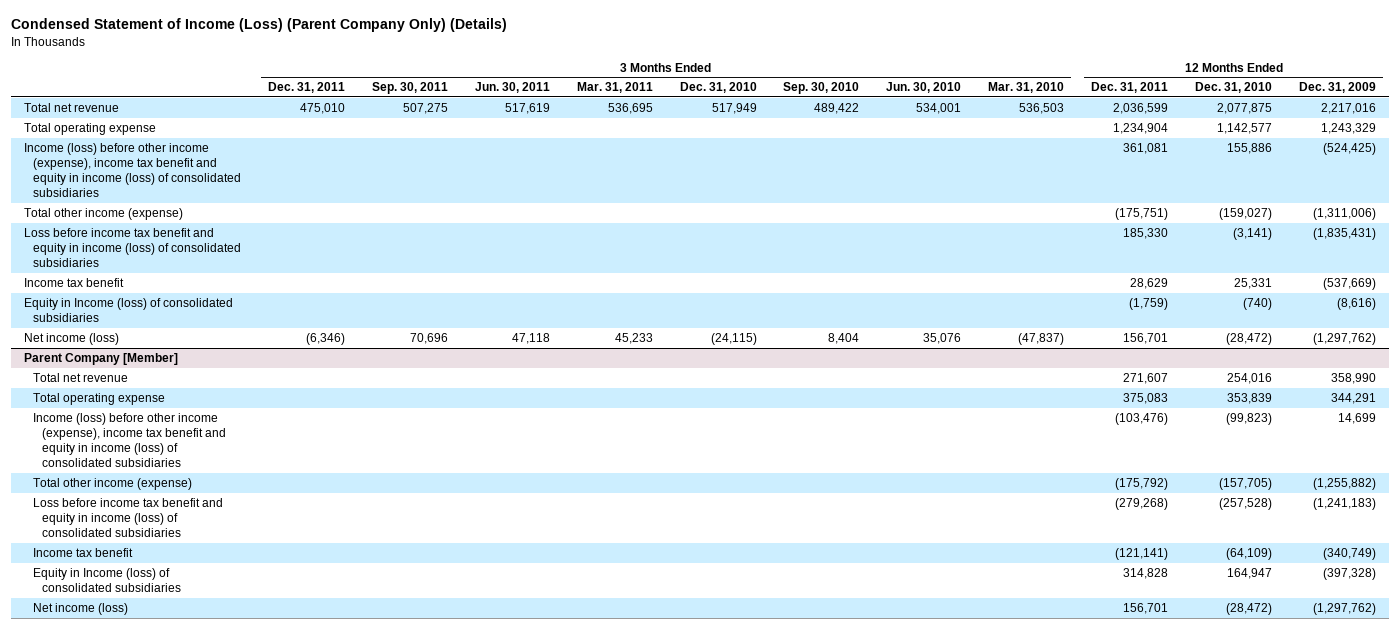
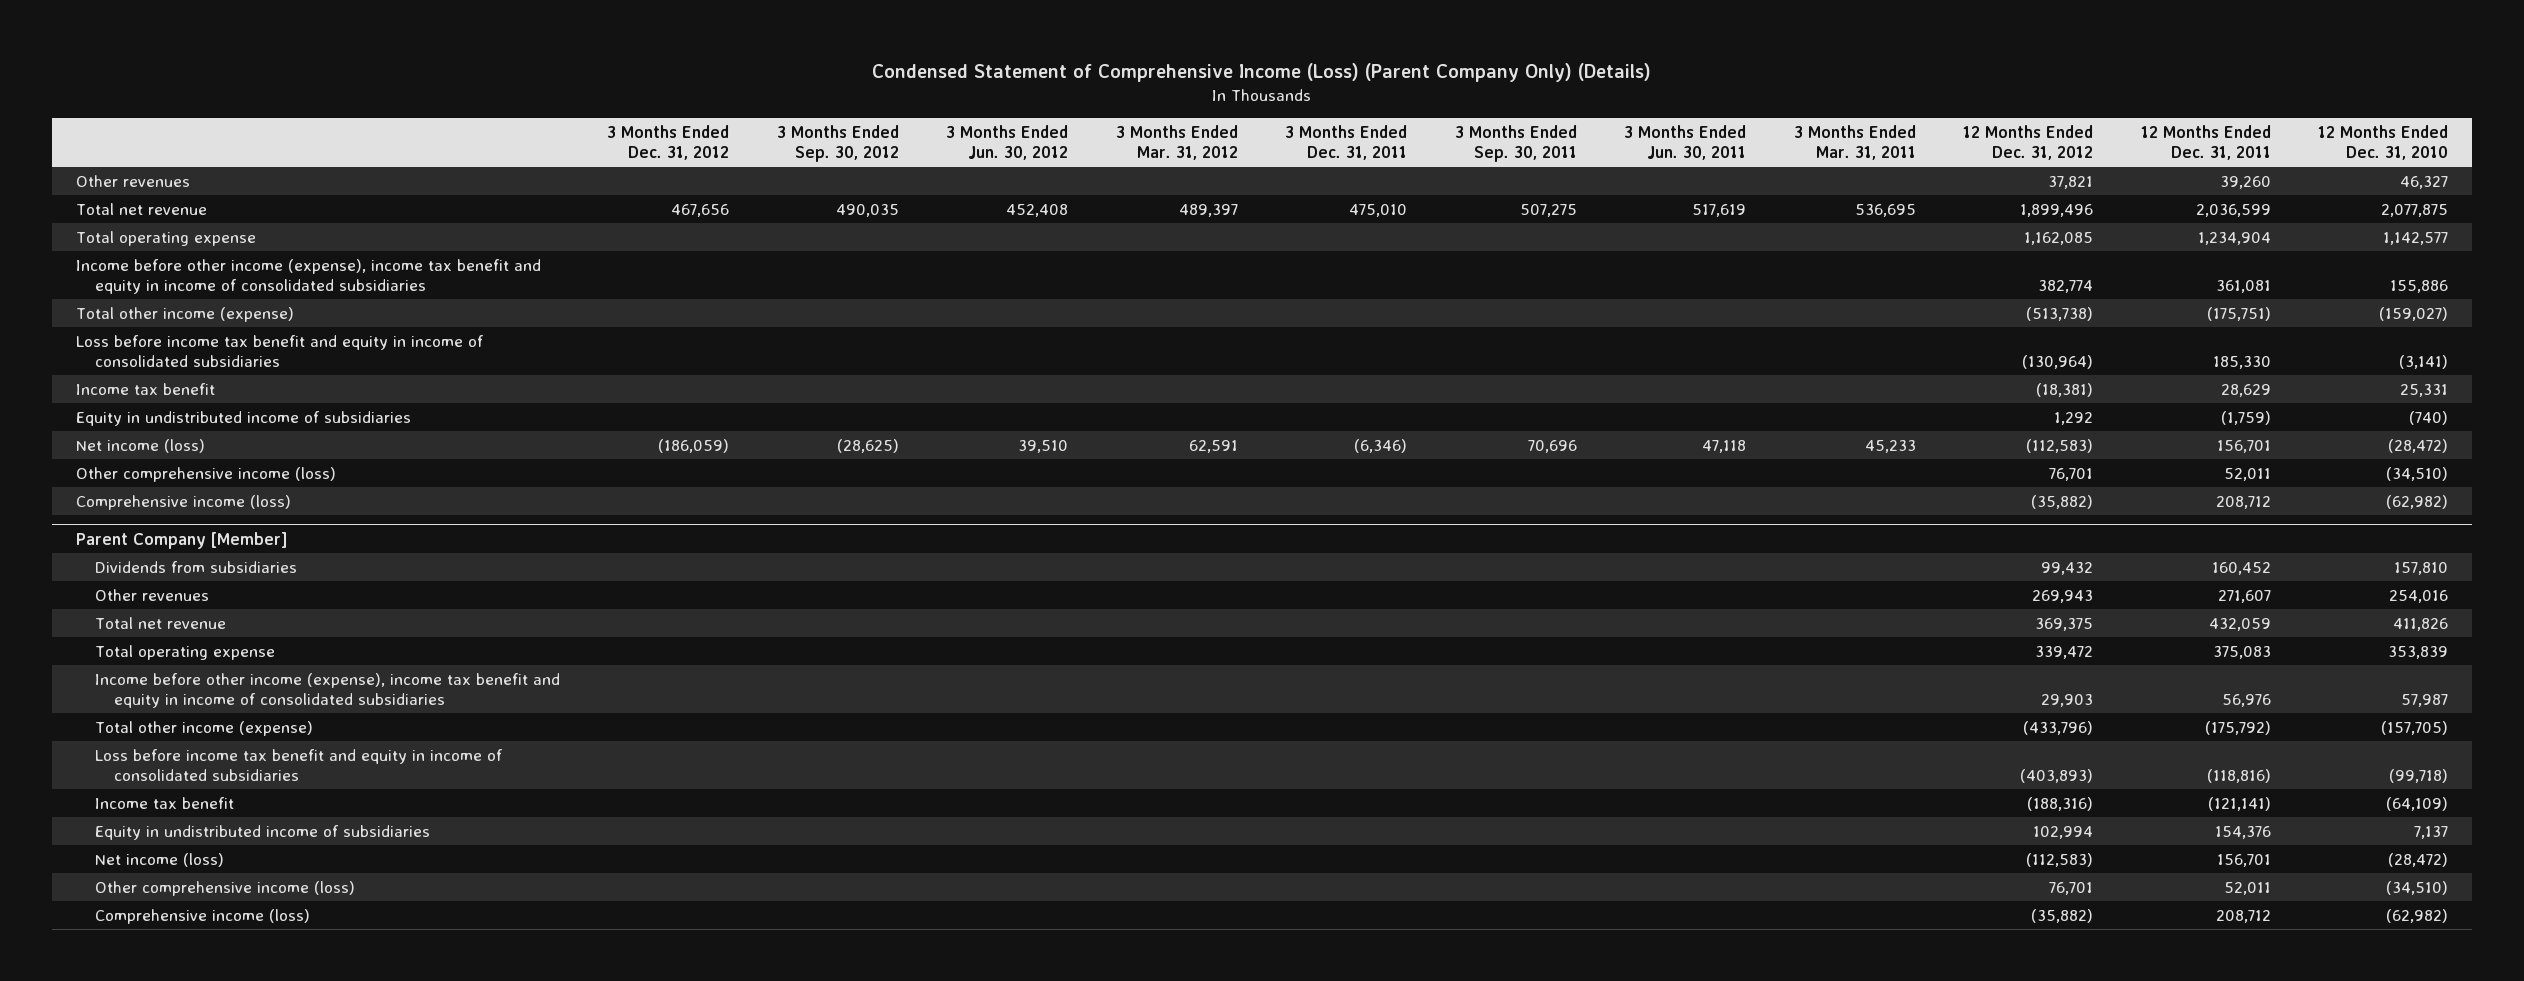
- Condensed Statement of Income (Loss) (Parent Company Only) (Details)
+ Condensed Statement of Comprehensive Income (Loss) (Parent Company Only) (Details)
- | 3 Months Ended Dec. 31, 2011 | 3 Months Ended Sep. 30, 2011 | 3 Months Ended Jun. 30, 2011 | 3 Months Ended Mar. 31, 2011 | 3 Months Ended Dec. 31, 2010 | 3 Months Ended Sep. 30, 2010 | 3 Months Ended Jun. 30, 2010 | 3 Months Ended Mar. 31, 2010 | 12 Months Ended Dec. 31, 2011 | 12 Months Ended Dec. 31, 2010 | 12 Months Ended Dec. 31, 2009
+ | 3 Months Ended Dec. 31, 2012 | 3 Months Ended Sep. 30, 2012 | 3 Months Ended Jun. 30, 2012 | 3 Months Ended Mar. 31, 2012 | 3 Months Ended Dec. 31, 2011 | 3 Months Ended Sep. 30, 2011 | 3 Months Ended Jun. 30, 2011 | 3 Months Ended Mar. 31, 2011 | 12 Months Ended Dec. 31, 2012 | 12 Months Ended Dec. 31, 2011 | 12 Months Ended Dec. 31, 2010
+ Other revenues | | | | | | | | | 37,821 | 39,260 | 46,327
- Income (loss) before other income (expense), income tax benefit and equity in income (loss) of consolidated subsidiaries | | | | | | | | | 361,081 | 155,886 | (524,425)
+ Income before other income (expense), income tax benefit and equity in income of consolidated subsidiaries | | | | | | | | | 382,774 | 361,081 | 155,886
- Loss before income tax benefit and equity in income (loss) of consolidated subsidiaries | | | | | | | | | 185,330 | (3,141) | (1,835,431)
+ Loss before income tax benefit and equity in income of consolidated subsidiaries | | | | | | | | | (130,964) | 185,330 | (3,141)
- Equity in Income (loss) of consolidated subsidiaries | | | | | | | | | (1,759) | (740) | (8,616)
+ Equity in undistributed income of subsidiaries | | | | | | | | | 1,292 | (1,759) | (740)
+ Other comprehensive income (loss) | | | | | | | | | 76,701 | 52,011 | (34,510)
+ Comprehensive income (loss) | | | | | | | | | (35,882) | 208,712 | (62,982)
@ Parent Company [Member]
- Total net revenue | | | | | | | | | 271,607 | 254,016 | 358,990
+ Dividends from subsidiaries | | | | | | | | | 99,432 | 160,452 | 157,810
+ Other revenues | | | | | | | | | 269,943 | 271,607 | 254,016
+ Total net revenue | | | | | | | | | 369,375 | 432,059 | 411,826
- Income (loss) before other income (expense), income tax benefit and equity in income (loss) of consolidated subsidiaries | | | | | | | | | (103,476) | (99,823) | 14,699
+ Income before other income (expense), income tax benefit and equity in income of consolidated subsidiaries | | | | | | | | | 29,903 | 56,976 | 57,987
- Loss before income tax benefit and equity in income (loss) of consolidated subsidiaries | | | | | | | | | (279,268) | (257,528) | (1,241,183)
+ Loss before income tax benefit and equity in income of consolidated subsidiaries | | | | | | | | | (403,893) | (118,816) | (99,718)
- Equity in Income (loss) of consolidated subsidiaries | | | | | | | | | 314,828 | 164,947 | (397,328)
+ Equity in undistributed income of subsidiaries | | | | | | | | | 102,994 | 154,376 | 7,137
+ Other comprehensive income (loss) | | | | | | | | | 76,701 | 52,011 | (34,510)
+ Comprehensive income (loss) | | | | | | | | | (35,882) | 208,712 | (62,982)

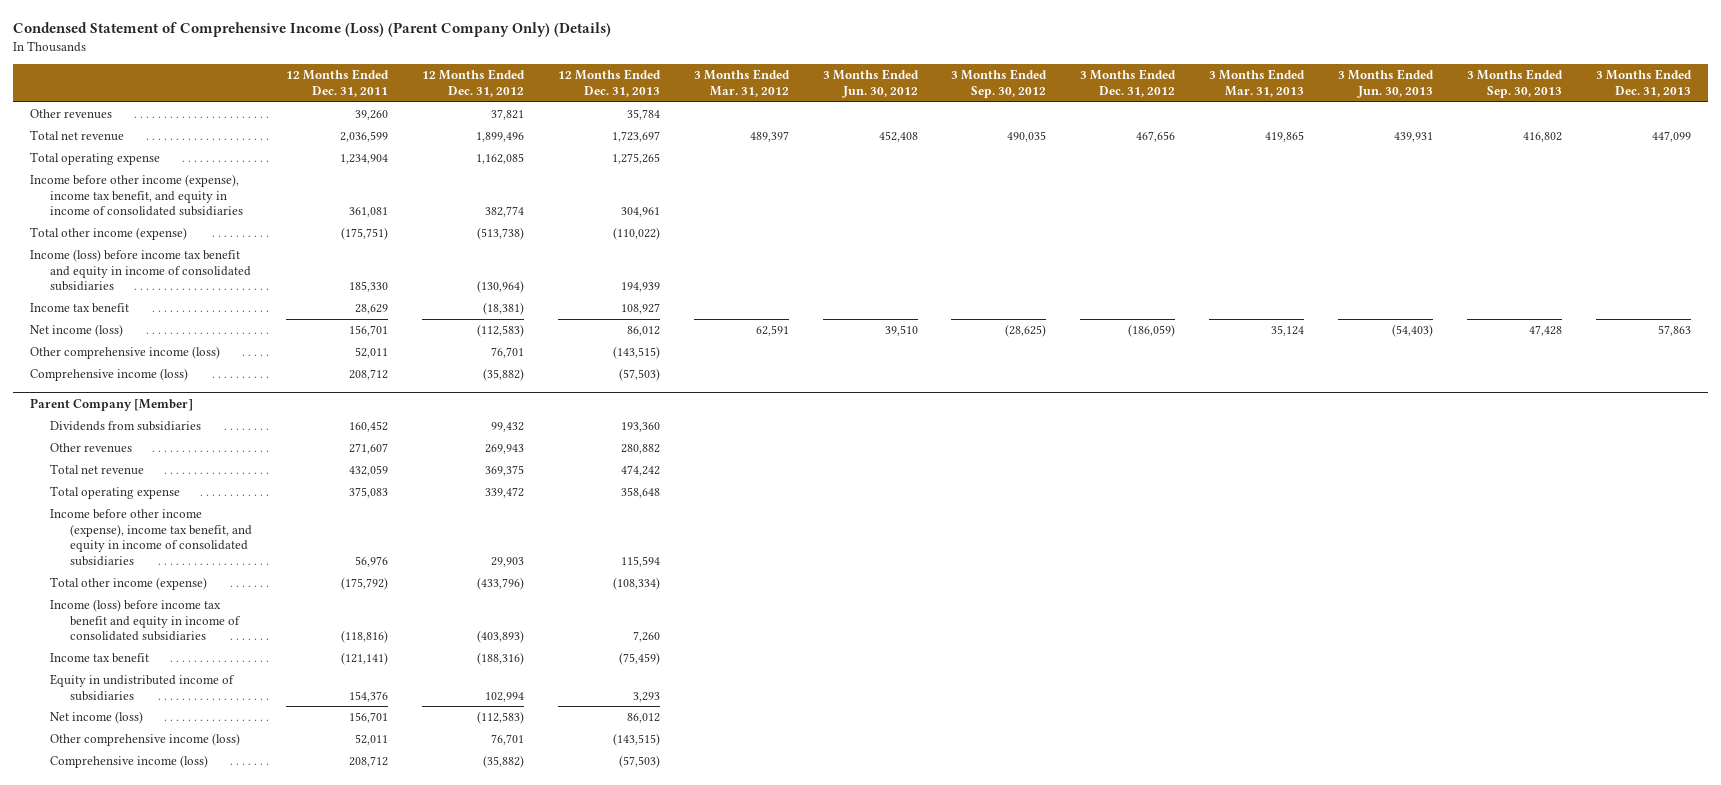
- | 3 Months Ended Dec. 31, 2012 | 3 Months Ended Sep. 30, 2012 | 3 Months Ended Jun. 30, 2012 | 3 Months Ended Mar. 31, 2012 | 3 Months Ended Dec. 31, 2011 | 3 Months Ended Sep. 30, 2011 | 3 Months Ended Jun. 30, 2011 | 3 Months Ended Mar. 31, 2011 | 12 Months Ended Dec. 31, 2012 | 12 Months Ended Dec. 31, 2011 | 12 Months Ended Dec. 31, 2010
+ | 12 Months Ended Dec. 31, 2011 | 12 Months Ended Dec. 31, 2012 | 12 Months Ended Dec. 31, 2013 | 3 Months Ended Mar. 31, 2012 | 3 Months Ended Jun. 30, 2012 | 3 Months Ended Sep. 30, 2012 | 3 Months Ended Dec. 31, 2012 | 3 Months Ended Mar. 31, 2013 | 3 Months Ended Jun. 30, 2013 | 3 Months Ended Sep. 30, 2013 | 3 Months Ended Dec. 31, 2013
- Income before other income (expense), income tax benefit and equity in income of consolidated subsidiaries | | | | | | | | | 382,774 | 361,081 | 155,886
+ Income before other income (expense), income tax benefit, and equity in income of consolidated subsidiaries | 361,081 | 382,774 | 304,961 | | | | | | | |
- Loss before income tax benefit and equity in income of consolidated subsidiaries | | | | | | | | | (130,964) | 185,330 | (3,141)
+ Income (loss) before income tax benefit and equity in income of consolidated subsidiaries | 185,330 | (130,964) | 194,939 | | | | | | | |
- Equity in undistributed income of subsidiaries | | | | | | | | | 1,292 | (1,759) | (740)
@ Parent Company [Member]
- Income before other income (expense), income tax benefit and equity in income of consolidated subsidiaries | | | | | | | | | 29,903 | 56,976 | 57,987
+ Income before other income (expense), income tax benefit, and equity in income of consolidated subsidiaries | 56,976 | 29,903 | 115,594 | | | | | | | |
- Loss before income tax benefit and equity in income of consolidated subsidiaries | | | | | | | | | (403,893) | (118,816) | (99,718)
+ Income (loss) before income tax benefit and equity in income of consolidated subsidiaries | (118,816) | (403,893) | 7,260 | | | | | | | |

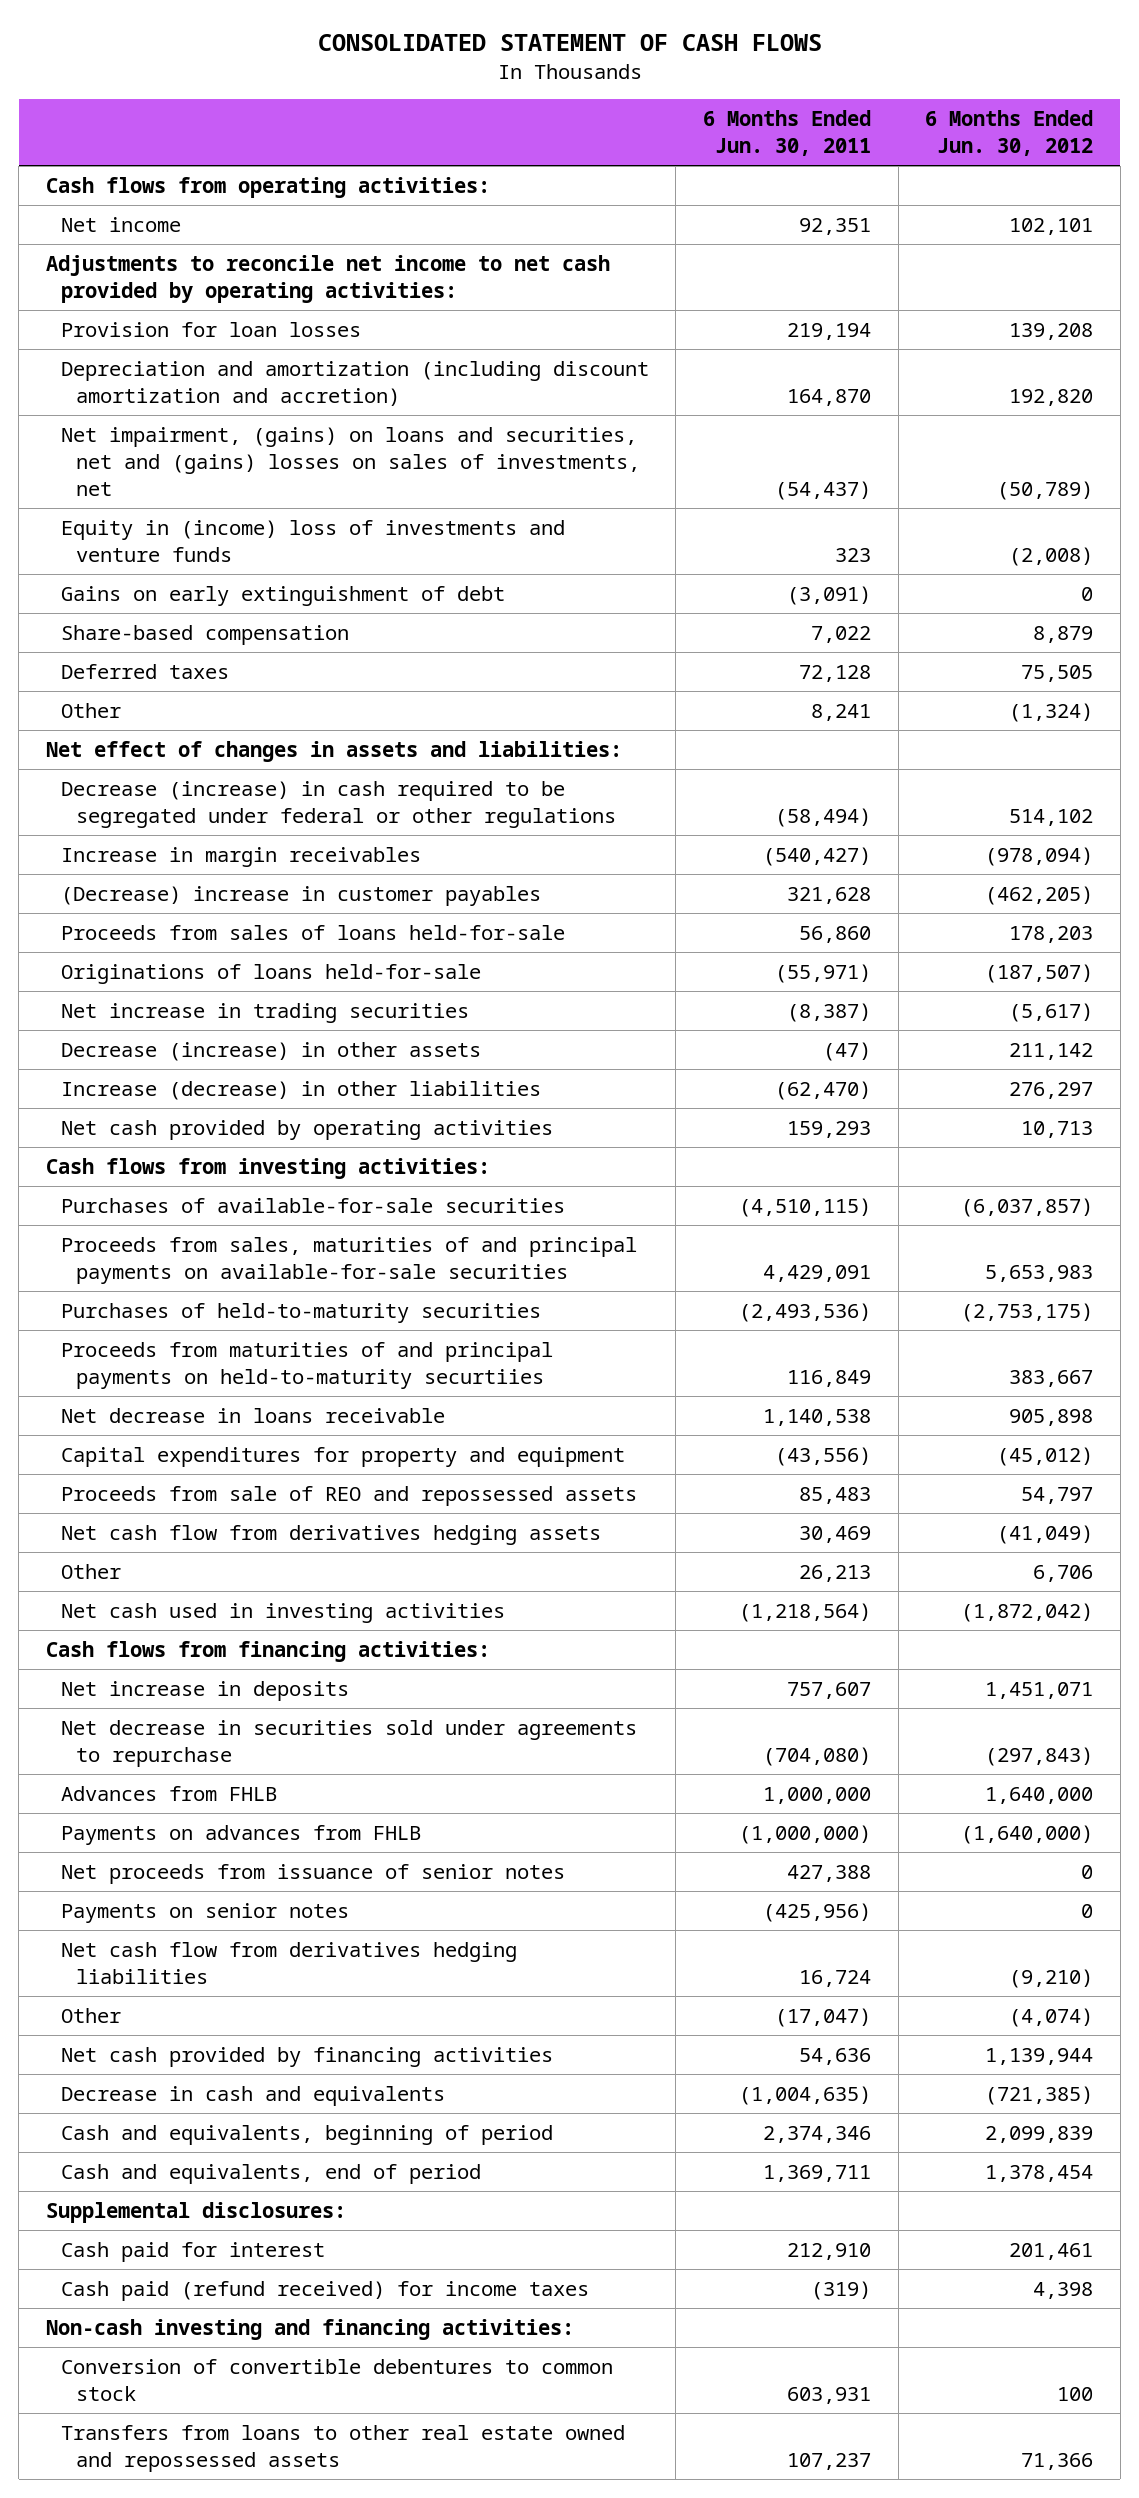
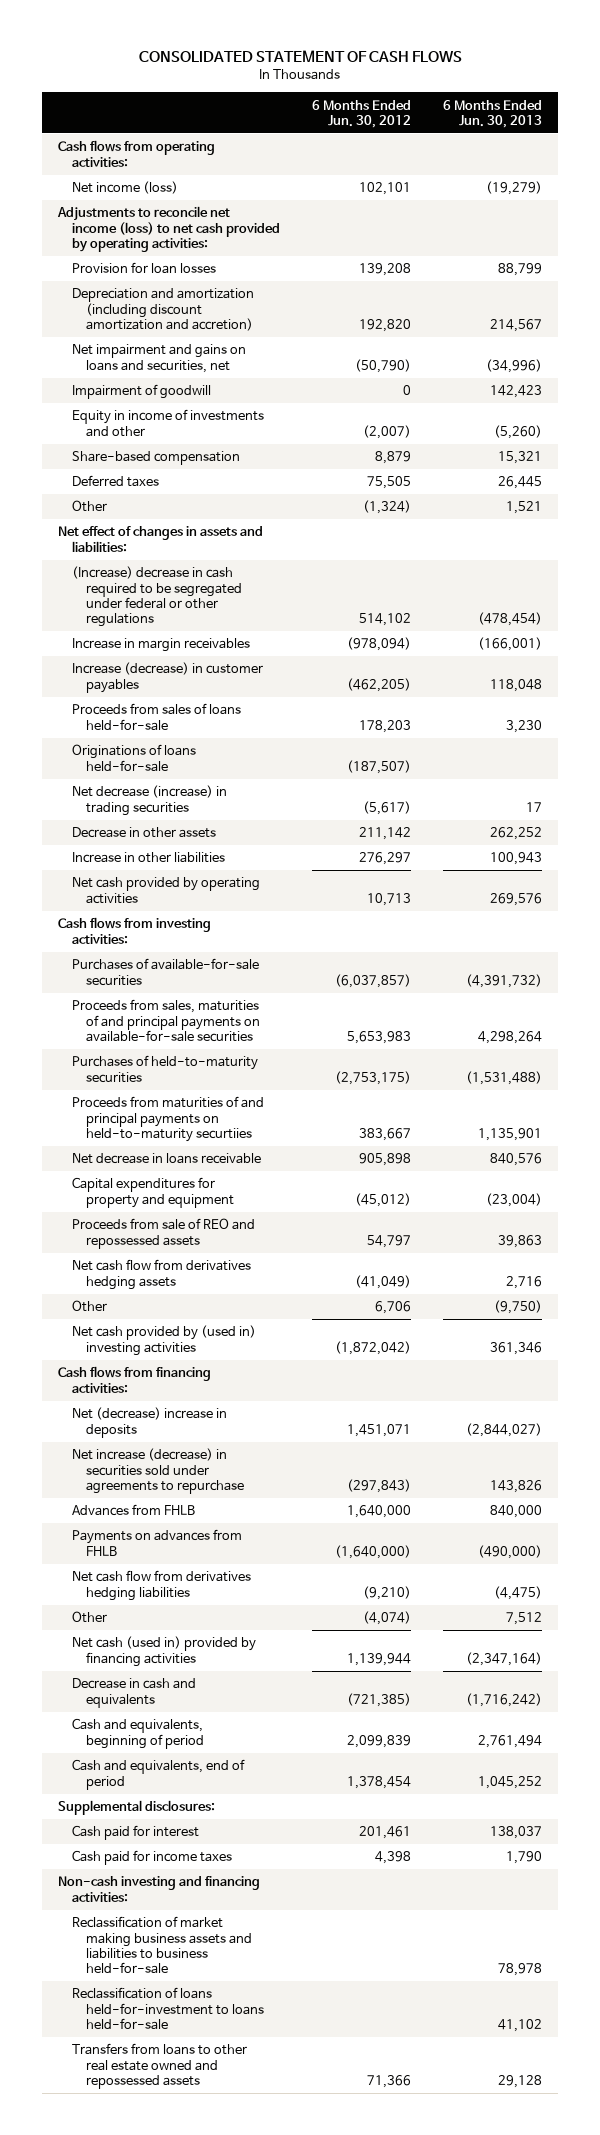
- | 6 Months Ended Jun. 30, 2011 | 6 Months Ended Jun. 30, 2012
+ | 6 Months Ended Jun. 30, 2012 | 6 Months Ended Jun. 30, 2013
- Net income | 92,351 | 102,101
- Adjustments to reconcile net income to net cash provided by operating activities:
+ Net income (loss) | 102,101 | (19,279)
+ Adjustments to reconcile net income (loss) to net cash provided by operating activities:
- Net impairment, (gains) on loans and securities, net and (gains) losses on sales of investments, net | (54,437) | (50,789)
- Equity in (income) loss of investments and venture funds | 323 | (2,008)
- Gains on early extinguishment of debt | (3,091) | 0
+ Net impairment and gains on loans and securities, net | (50,790) | (34,996)
+ Impairment of goodwill | 0 | 142,423
+ Equity in income of investments and other | (2,007) | (5,260)
- Decrease (increase) in cash required to be segregated under federal or other regulations | (58,494) | 514,102
+ (Increase) decrease in cash required to be segregated under federal or other regulations | 514,102 | (478,454)
- (Decrease) increase in customer payables | 321,628 | (462,205)
+ Increase (decrease) in customer payables | (462,205) | 118,048
- Net increase in trading securities | (8,387) | (5,617)
- Decrease (increase) in other assets | (47) | 211,142
- Increase (decrease) in other liabilities | (62,470) | 276,297
+ Net decrease (increase) in trading securities | (5,617) | 17
+ Decrease in other assets | 211,142 | 262,252
+ Increase in other liabilities | 276,297 | 100,943
- Net cash used in investing activities | (1,218,564) | (1,872,042)
+ Net cash provided by (used in) investing activities | (1,872,042) | 361,346
- Net increase in deposits | 757,607 | 1,451,071
- Net decrease in securities sold under agreements to repurchase | (704,080) | (297,843)
+ Net (decrease) increase in deposits | 1,451,071 | (2,844,027)
+ Net increase (decrease) in securities sold under agreements to repurchase | (297,843) | 143,826
- Net proceeds from issuance of senior notes | 427,388 | 0
- Payments on senior notes | (425,956) | 0
- Net cash provided by financing activities | 54,636 | 1,139,944
+ Net cash (used in) provided by financing activities | 1,139,944 | (2,347,164)
- Cash paid (refund received) for income taxes | (319) | 4,398
+ Cash paid for income taxes | 4,398 | 1,790
- Conversion of convertible debentures to common stock | 603,931 | 100
+ Reclassification of market making business assets and liabilities to business held-for-sale | | 78,978
+ Reclassification of loans held-for-investment to loans held-for-sale | | 41,102

